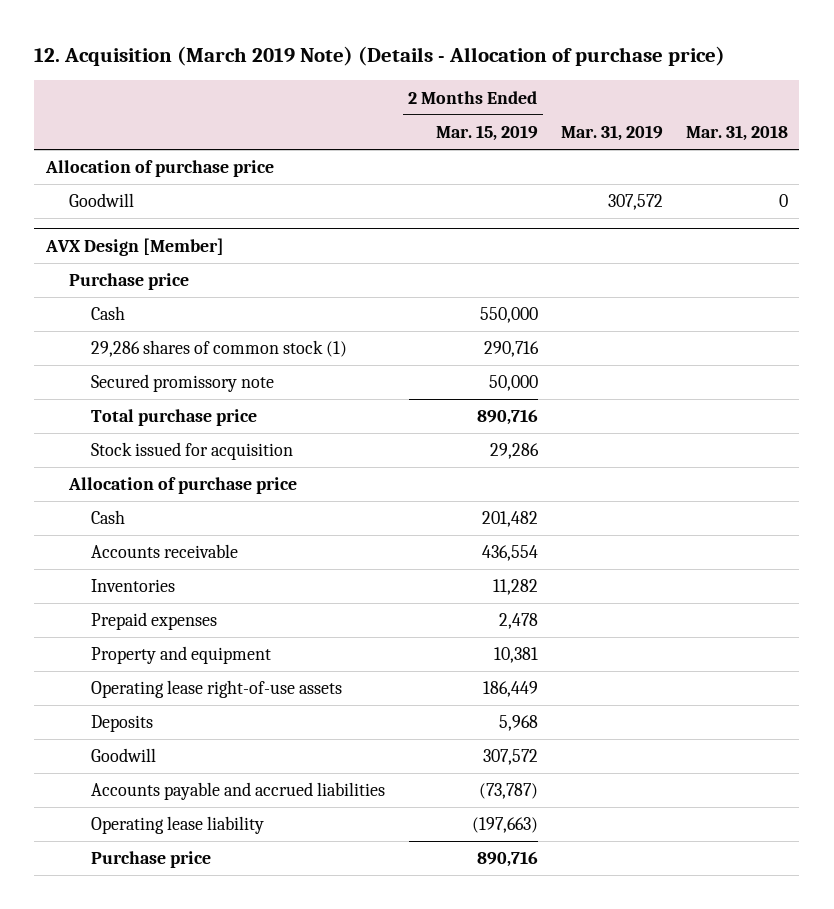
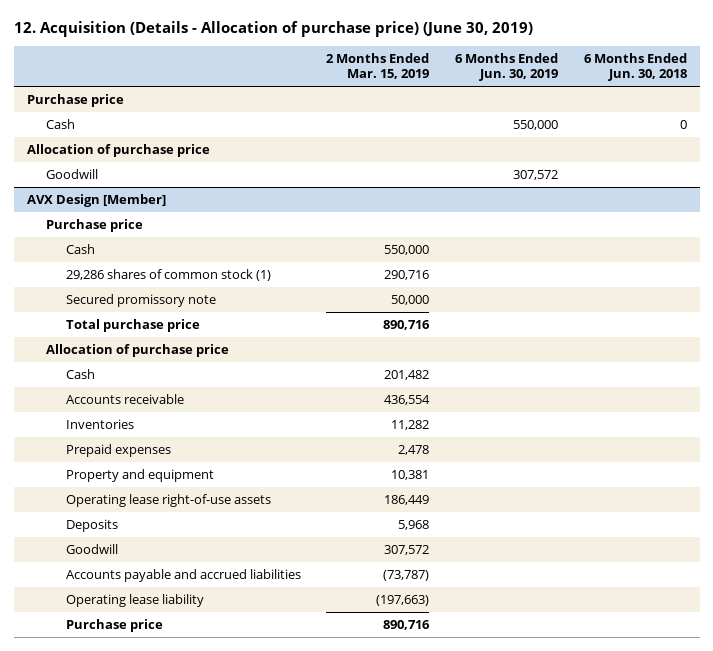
- 12. Acquisition (March 2019 Note) (Details - Allocation of purchase price)
+ 12. Acquisition (Details - Allocation of purchase price) (June 30, 2019)
- | 2 Months Ended Mar. 15, 2019 | Mar. 31, 2019 | Mar. 31, 2018
+ | 2 Months Ended Mar. 15, 2019 | 6 Months Ended Jun. 30, 2019 | 6 Months Ended Jun. 30, 2018
+ Purchase price
+ Cash | | 550,000 | 0
@ AVX Design [Member]
- Stock issued for acquisition | 29,286 | |

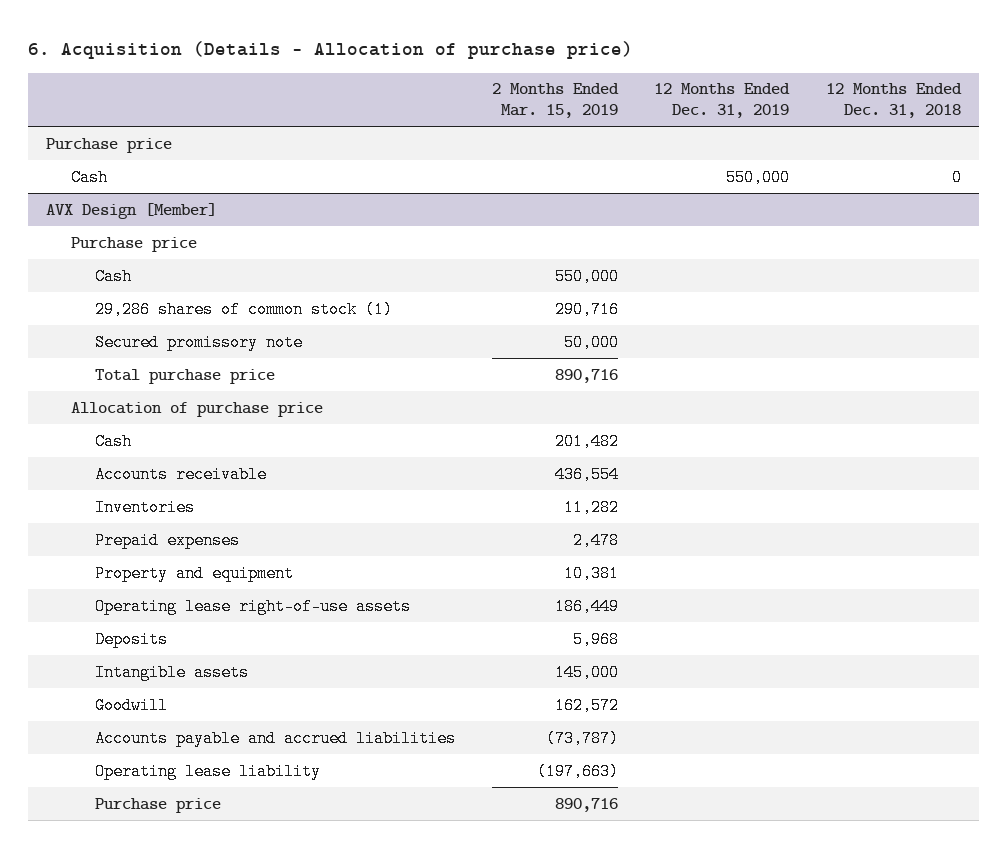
- 12. Acquisition (Details - Allocation of purchase price) (June 30, 2019)
+ 6. Acquisition (Details - Allocation of purchase price)
- | 2 Months Ended Mar. 15, 2019 | 6 Months Ended Jun. 30, 2019 | 6 Months Ended Jun. 30, 2018
+ | 2 Months Ended Mar. 15, 2019 | 12 Months Ended Dec. 31, 2019 | 12 Months Ended Dec. 31, 2018
- Allocation of purchase price
- Goodwill | | 307,572 |
@ AVX Design [Member]
- Goodwill | 307,572 | |
+ Intangible assets | 145,000 | |
+ Goodwill | 162,572 | |

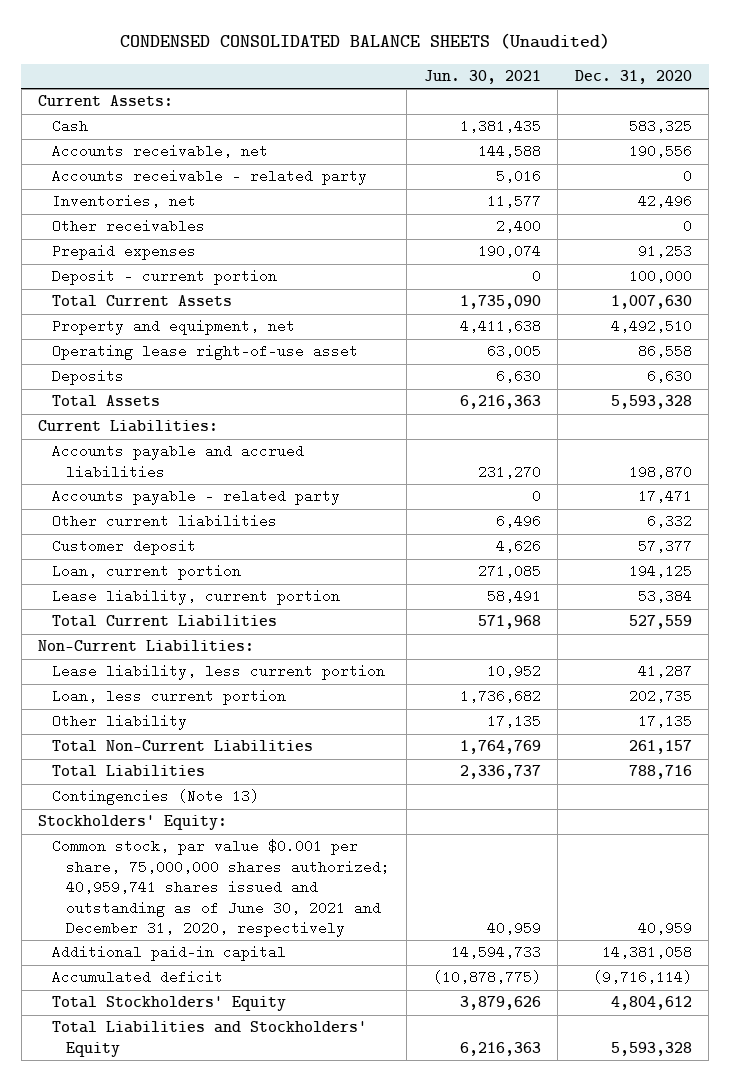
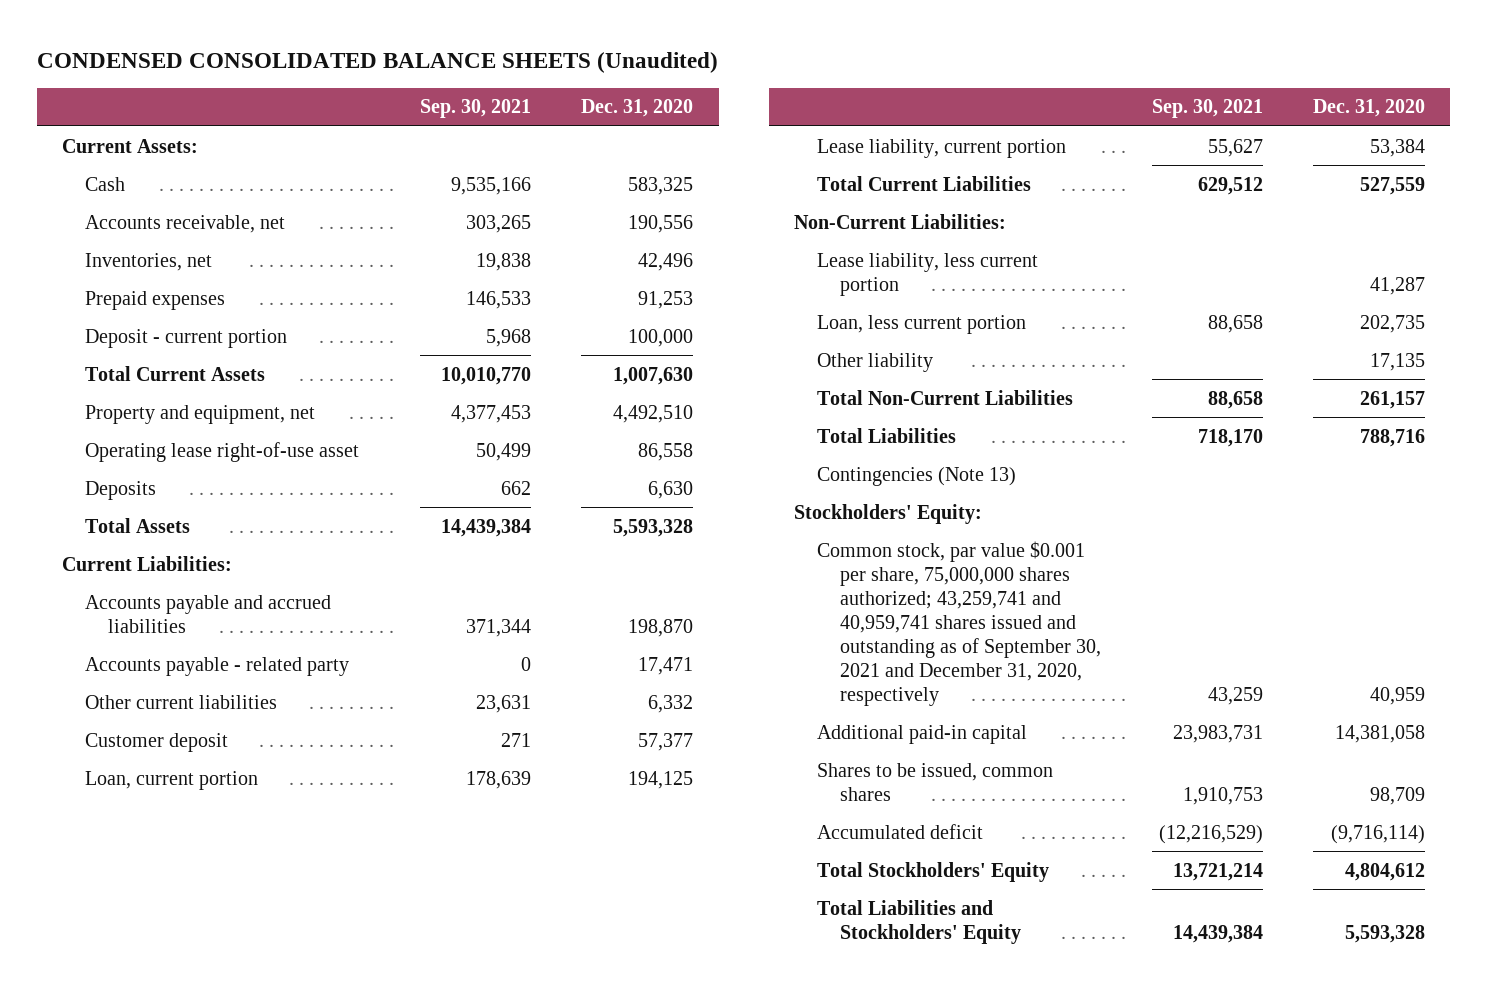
- | Jun. 30, 2021 | Dec. 31, 2020
+ | Sep. 30, 2021 | Dec. 31, 2020
- Accounts receivable - related party | 5,016 | 0
- Other receivables | 2,400 | 0
- Common stock, par value $0.001 per share, 75,000,000 shares authorized; 40,959,741 shares issued and outstanding as of June 30, 2021 and December 31, 2020, respectively | 40,959 | 40,959
+ Common stock, par value $0.001 per share, 75,000,000 shares authorized; 43,259,741 and 40,959,741 shares issued and outstanding as of September 30, 2021 and December 31, 2020, respectively | 43,259 | 40,959
+ Shares to be issued, common shares | 1,910,753 | 98,709

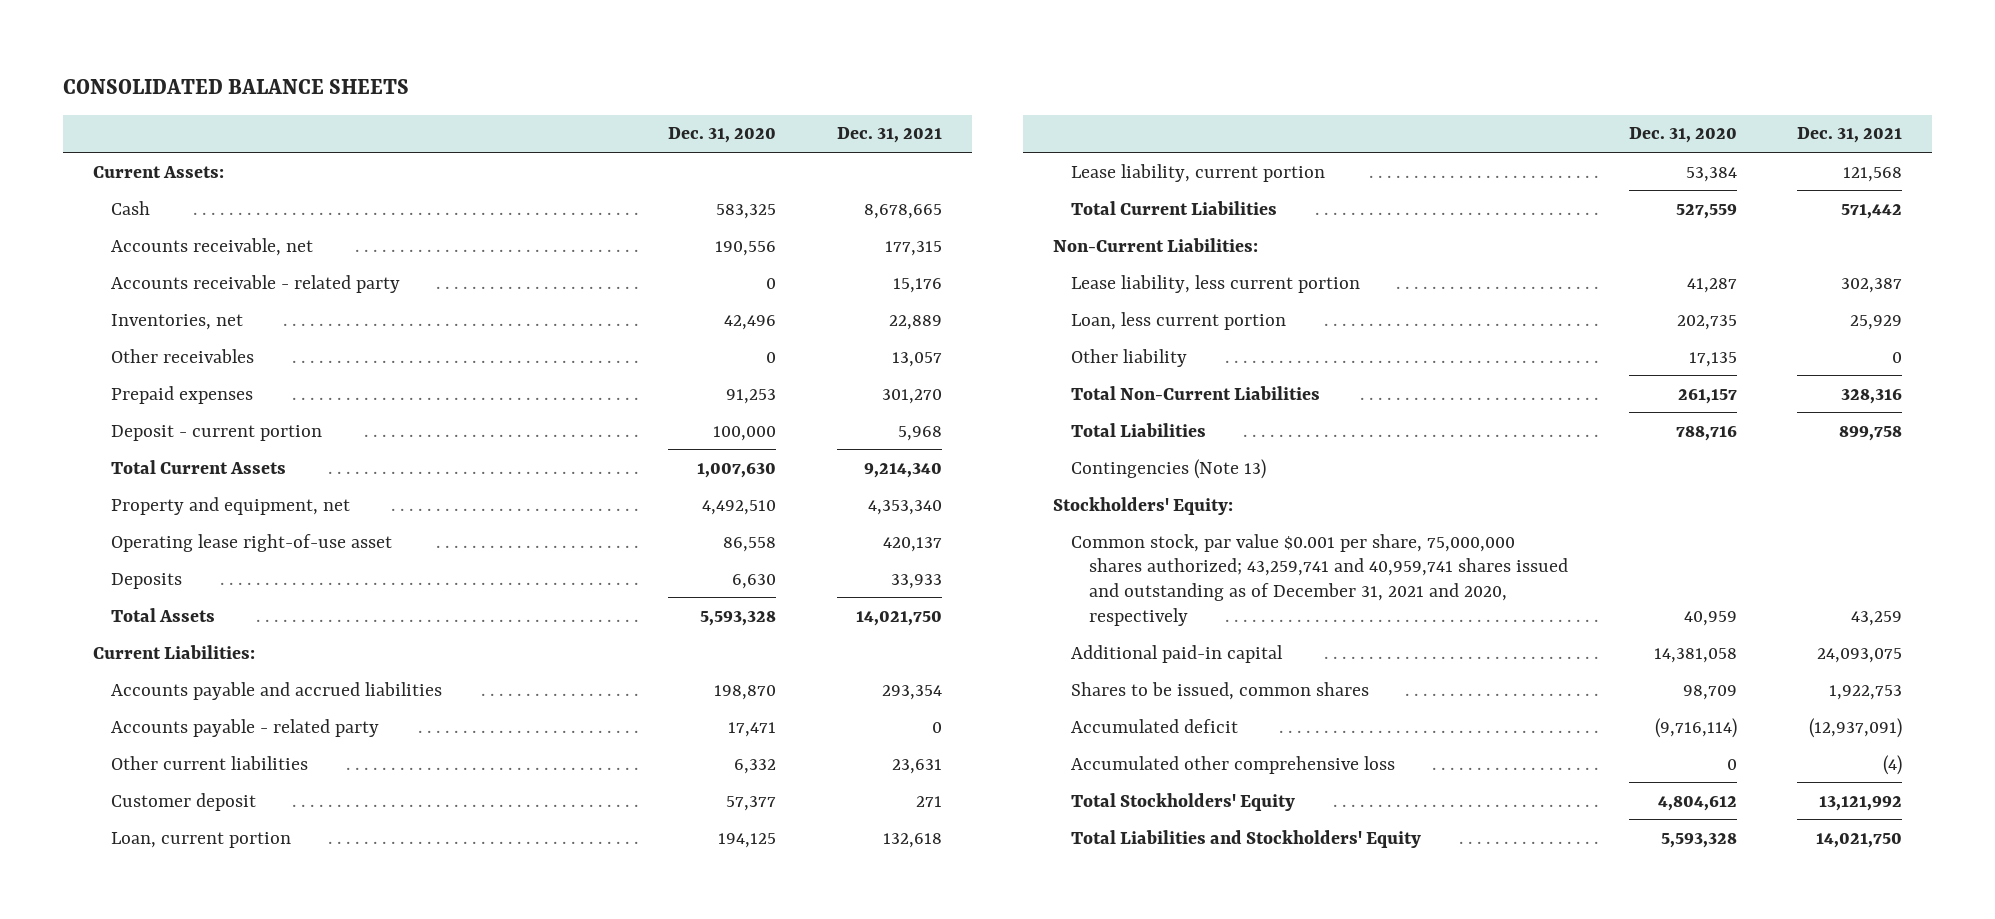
- CONDENSED CONSOLIDATED BALANCE SHEETS (Unaudited)
+ CONSOLIDATED BALANCE SHEETS
- | Sep. 30, 2021 | Dec. 31, 2020
+ | Dec. 31, 2020 | Dec. 31, 2021
+ Accounts receivable - related party | 0 | 15,176
+ Other receivables | 0 | 13,057
- Common stock, par value $0.001 per share, 75,000,000 shares authorized; 43,259,741 and 40,959,741 shares issued and outstanding as of September 30, 2021 and December 31, 2020, respectively | 43,259 | 40,959
+ Common stock, par value $0.001 per share, 75,000,000 shares authorized; 43,259,741 and 40,959,741 shares issued and outstanding as of December 31, 2021 and 2020, respectively | 40,959 | 43,259
+ Accumulated other comprehensive loss | 0 | (4)

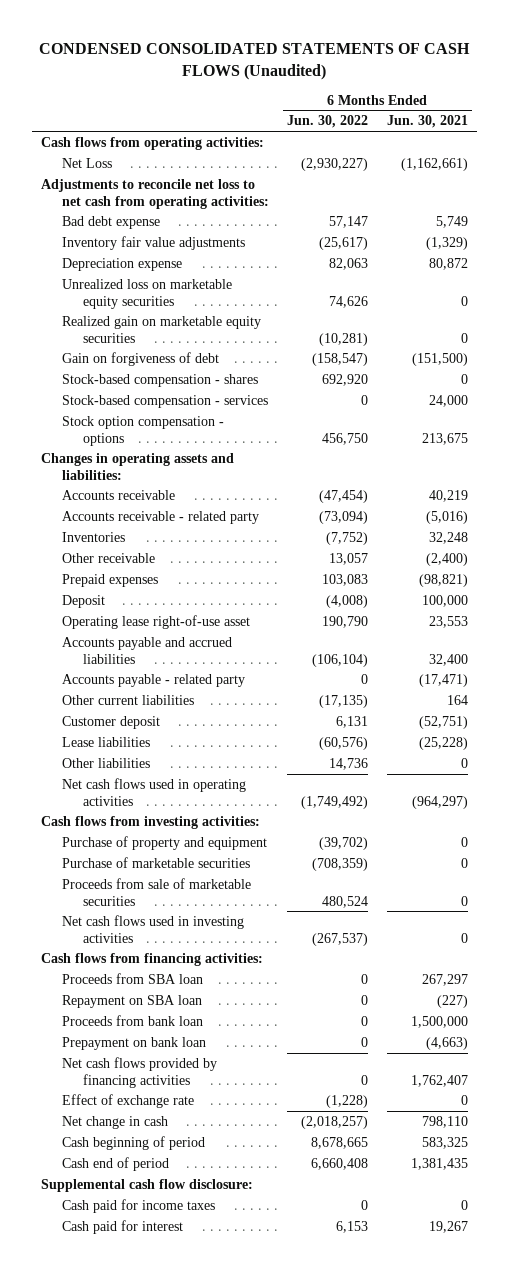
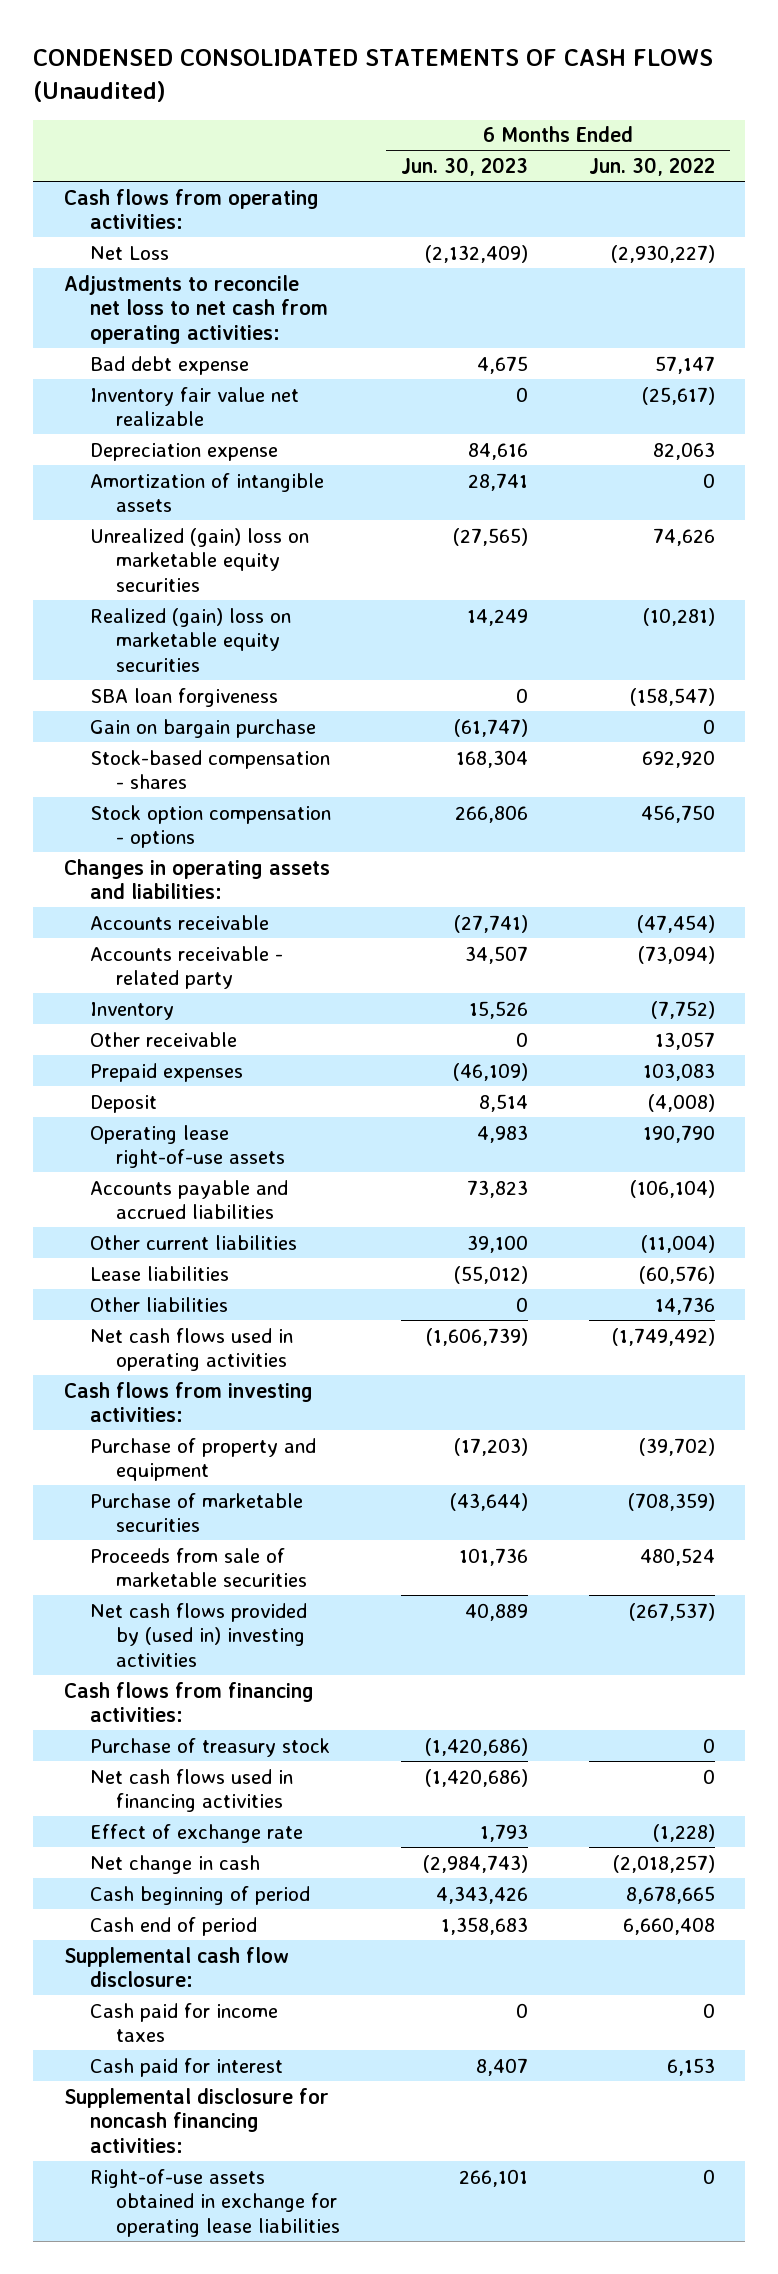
- | 6 Months Ended Jun. 30, 2022 | 6 Months Ended Jun. 30, 2021
+ | 6 Months Ended Jun. 30, 2023 | 6 Months Ended Jun. 30, 2022
- Inventory fair value adjustments | (25,617) | (1,329)
+ Inventory fair value net realizable | 0 | (25,617)
- Unrealized loss on marketable equity securities | 74,626 | 0
- Realized gain on marketable equity securities | (10,281) | 0
- Gain on forgiveness of debt | (158,547) | (151,500)
+ Amortization of intangible assets | 28,741 | 0
+ Unrealized (gain) loss on marketable equity securities | (27,565) | 74,626
+ Realized (gain) loss on marketable equity securities | 14,249 | (10,281)
+ SBA loan forgiveness | 0 | (158,547)
+ Gain on bargain purchase | (61,747) | 0
- Stock-based compensation - services | 0 | 24,000
- Inventories | (7,752) | 32,248
+ Inventory | 15,526 | (7,752)
- Operating lease right-of-use asset | 190,790 | 23,553
+ Operating lease right-of-use assets | 4,983 | 190,790
- Accounts payable - related party | 0 | (17,471)
- Other current liabilities | (17,135) | 164
- Customer deposit | 6,131 | (52,751)
+ Other current liabilities | 39,100 | (11,004)
- Net cash flows used in investing activities | (267,537) | 0
+ Net cash flows provided by (used in) investing activities | 40,889 | (267,537)
- Proceeds from SBA loan | 0 | 267,297
- Repayment on SBA loan | 0 | (227)
- Proceeds from bank loan | 0 | 1,500,000
- Prepayment on bank loan | 0 | (4,663)
- Net cash flows provided by financing activities | 0 | 1,762,407
+ Purchase of treasury stock | (1,420,686) | 0
+ Net cash flows used in financing activities | (1,420,686) | 0
+ Supplemental disclosure for noncash financing activities:
+ Right-of-use assets obtained in exchange for operating lease liabilities | 266,101 | 0

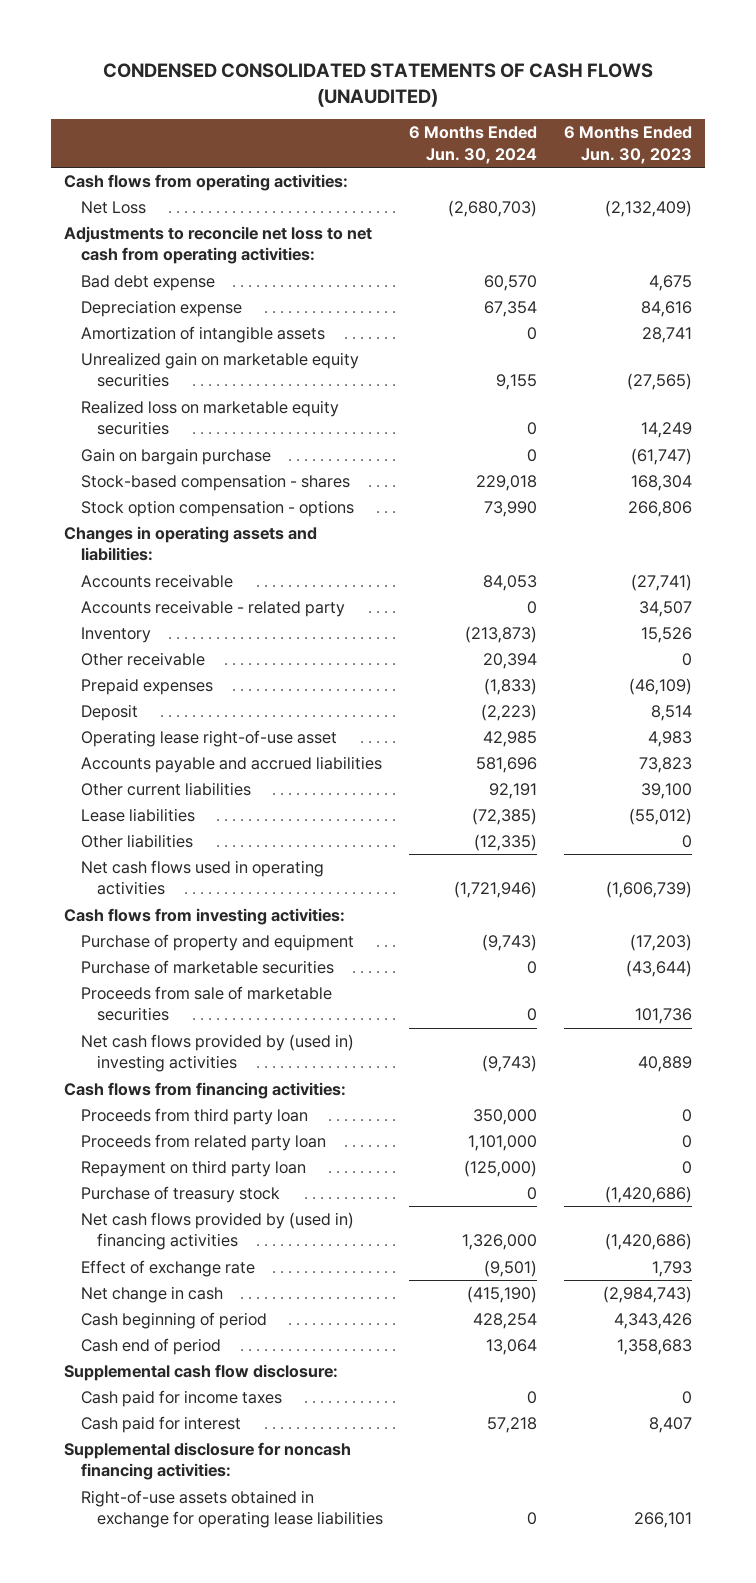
- CONDENSED CONSOLIDATED STATEMENTS OF CASH FLOWS (Unaudited)
+ CONDENSED CONSOLIDATED STATEMENTS OF CASH FLOWS (UNAUDITED)
- | 6 Months Ended Jun. 30, 2023 | 6 Months Ended Jun. 30, 2022
+ | 6 Months Ended Jun. 30, 2024 | 6 Months Ended Jun. 30, 2023
- Inventory fair value net realizable | 0 | (25,617)
- Unrealized (gain) loss on marketable equity securities | (27,565) | 74,626
- Realized (gain) loss on marketable equity securities | 14,249 | (10,281)
- SBA loan forgiveness | 0 | (158,547)
+ Unrealized gain on marketable equity securities | 9,155 | (27,565)
+ Realized loss on marketable equity securities | 0 | 14,249
- Operating lease right-of-use assets | 4,983 | 190,790
+ Operating lease right-of-use asset | 42,985 | 4,983
+ Proceeds from third party loan | 350,000 | 0
+ Proceeds from related party loan | 1,101,000 | 0
+ Repayment on third party loan | (125,000) | 0
- Net cash flows used in financing activities | (1,420,686) | 0
+ Net cash flows provided by (used in) financing activities | 1,326,000 | (1,420,686)

